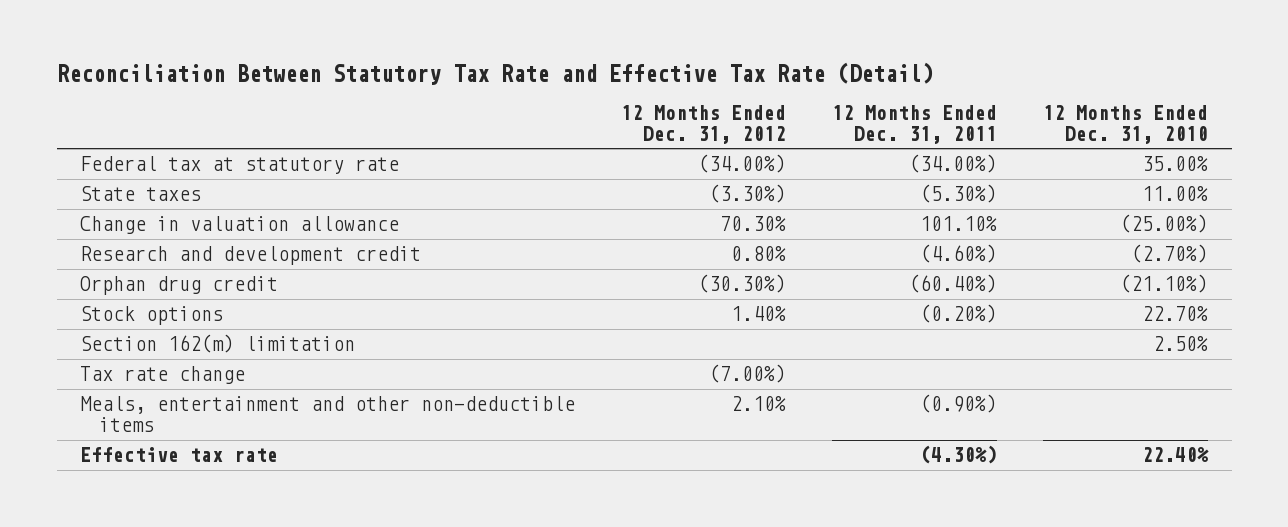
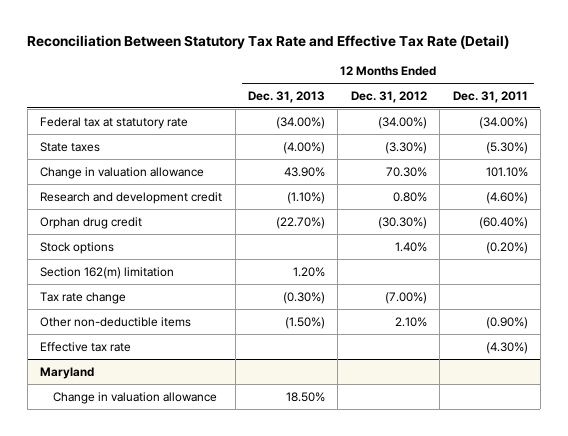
- | 12 Months Ended Dec. 31, 2012 | 12 Months Ended Dec. 31, 2011 | 12 Months Ended Dec. 31, 2010
+ | 12 Months Ended Dec. 31, 2013 | 12 Months Ended Dec. 31, 2012 | 12 Months Ended Dec. 31, 2011
- Meals, entertainment and other non-deductible items | 2.10% | (0.90%) |
+ Other non-deductible items | (1.50%) | 2.10% | (0.90%)
+ Maryland
+ Change in valuation allowance | 18.50% | |

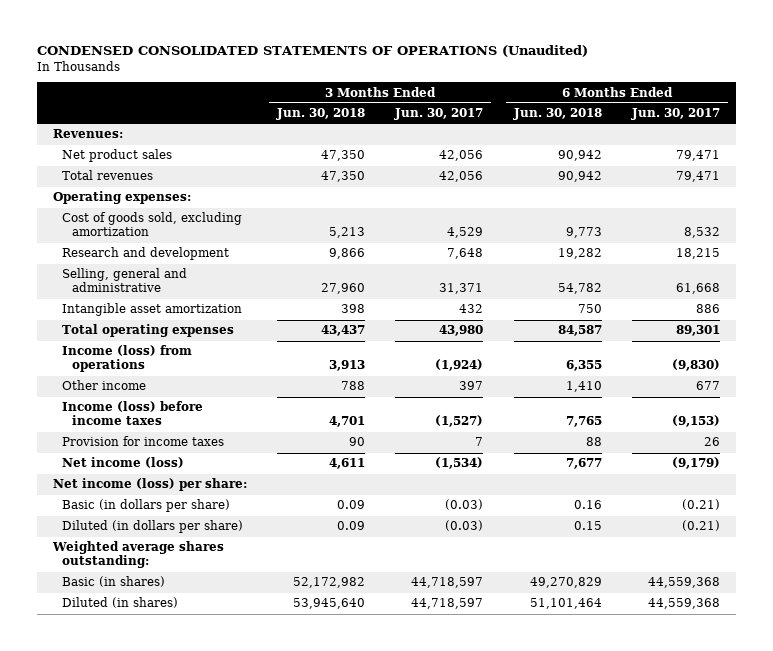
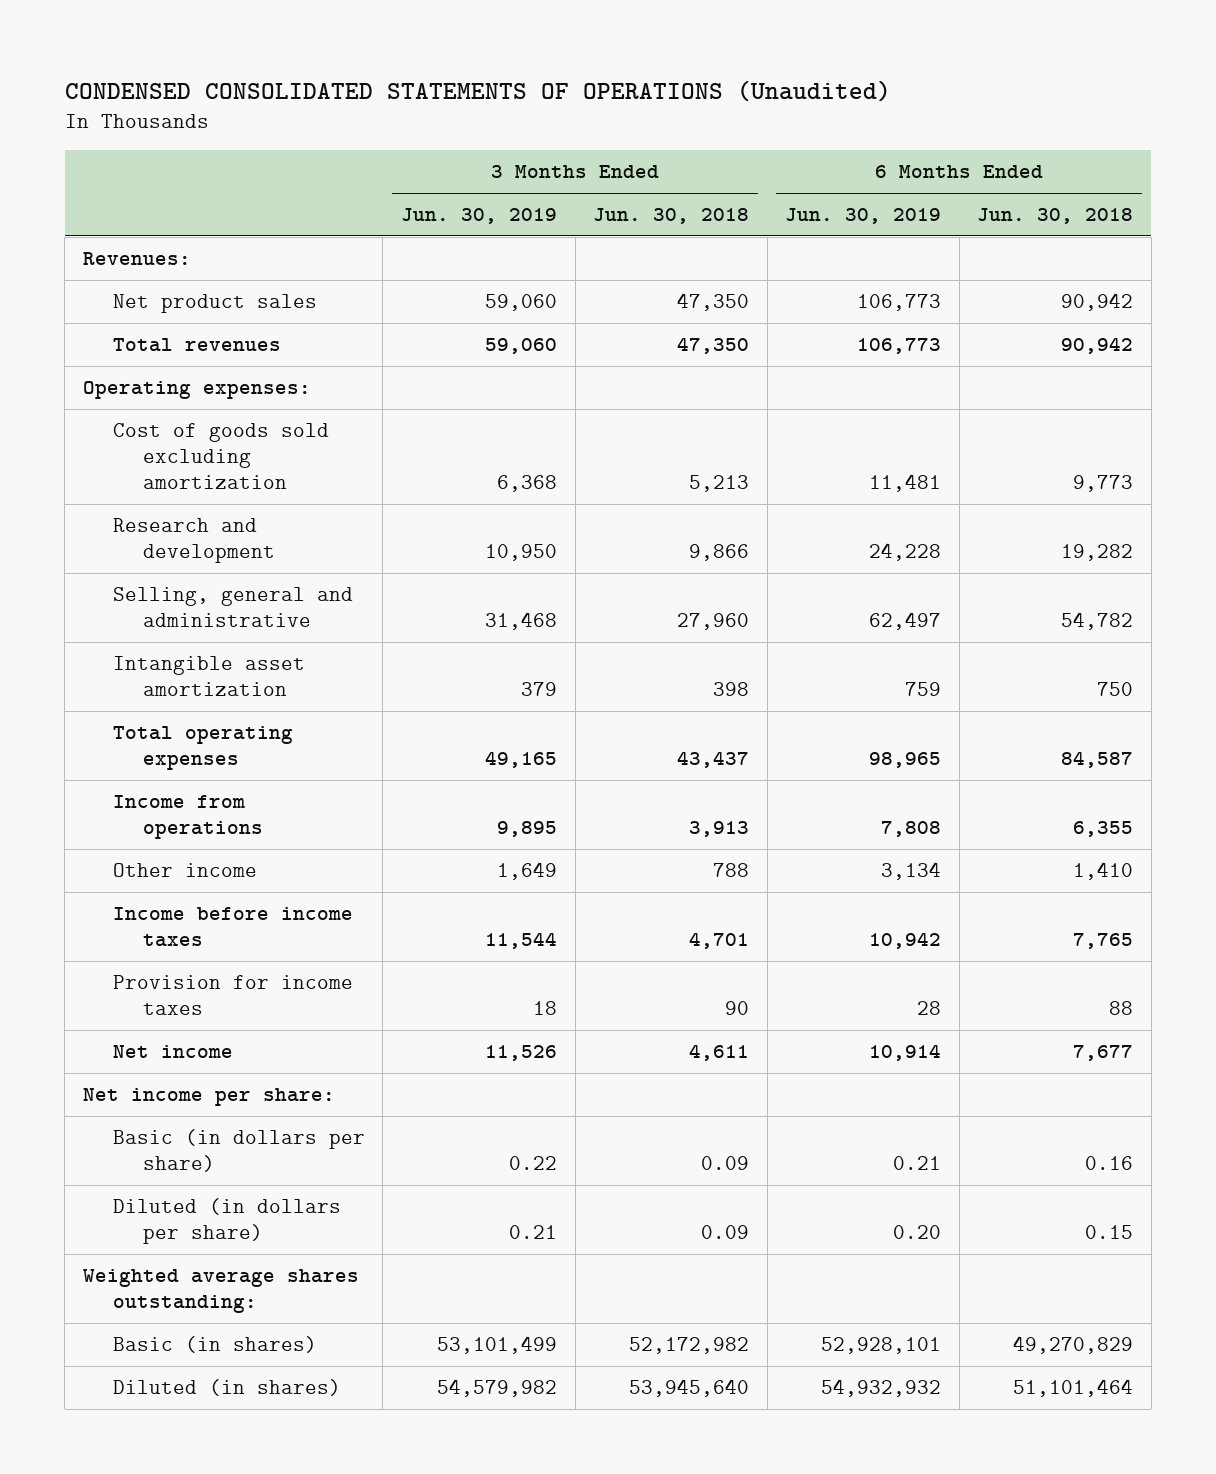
- | 3 Months Ended Jun. 30, 2018 | 3 Months Ended Jun. 30, 2017 | 6 Months Ended Jun. 30, 2018 | 6 Months Ended Jun. 30, 2017
+ | 3 Months Ended Jun. 30, 2019 | 3 Months Ended Jun. 30, 2018 | 6 Months Ended Jun. 30, 2019 | 6 Months Ended Jun. 30, 2018
- Cost of goods sold, excluding amortization | 5,213 | 4,529 | 9,773 | 8,532
+ Cost of goods sold excluding amortization | 6,368 | 5,213 | 11,481 | 9,773
- Income (loss) from operations | 3,913 | (1,924) | 6,355 | (9,830)
+ Income from operations | 9,895 | 3,913 | 7,808 | 6,355
- Income (loss) before income taxes | 4,701 | (1,527) | 7,765 | (9,153)
+ Income before income taxes | 11,544 | 4,701 | 10,942 | 7,765
- Net income (loss) | 4,611 | (1,534) | 7,677 | (9,179)
- Net income (loss) per share:
+ Net income | 11,526 | 4,611 | 10,914 | 7,677
+ Net income per share:

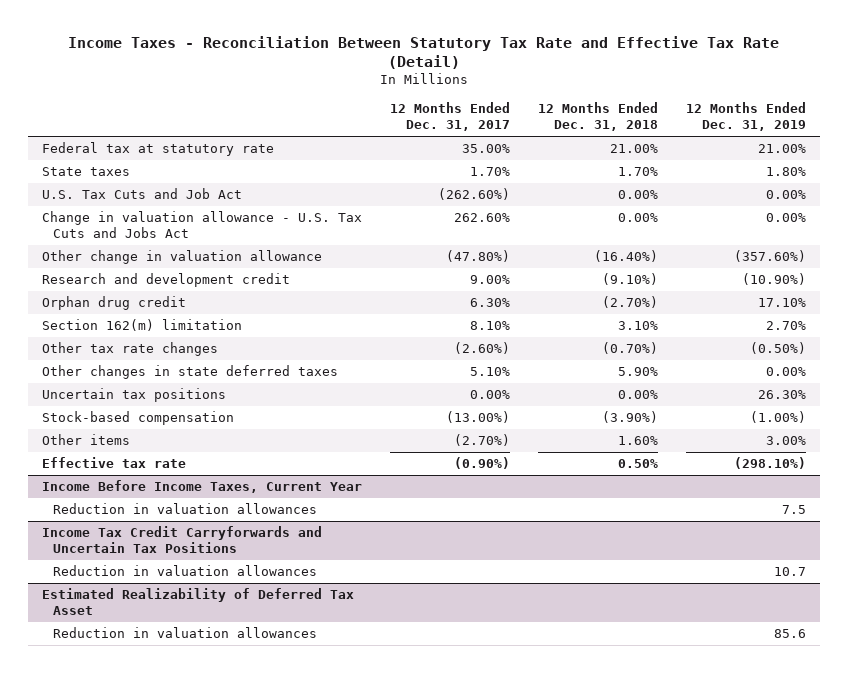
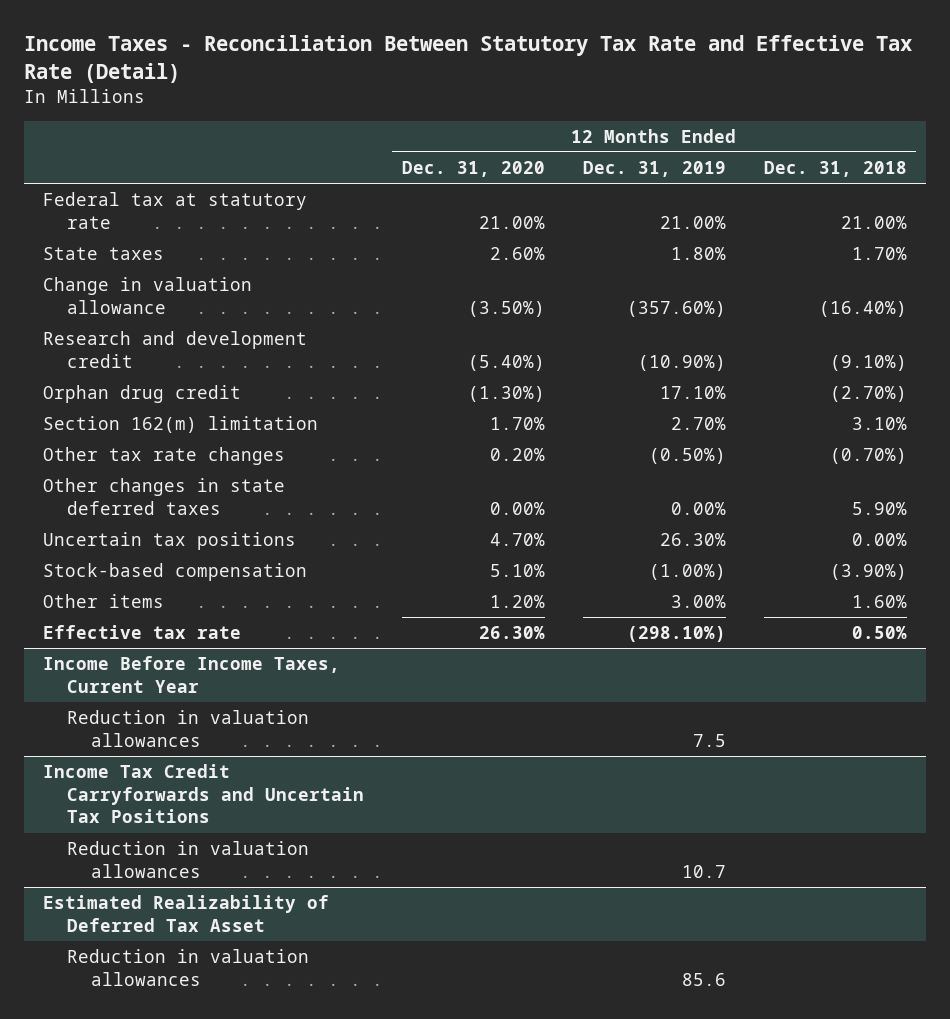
- | 12 Months Ended Dec. 31, 2017 | 12 Months Ended Dec. 31, 2018 | 12 Months Ended Dec. 31, 2019
+ | 12 Months Ended Dec. 31, 2020 | 12 Months Ended Dec. 31, 2019 | 12 Months Ended Dec. 31, 2018
- U.S. Tax Cuts and Job Act | (262.60%) | 0.00% | 0.00%
- Change in valuation allowance - U.S. Tax Cuts and Jobs Act | 262.60% | 0.00% | 0.00%
- Other change in valuation allowance | (47.80%) | (16.40%) | (357.60%)
+ Change in valuation allowance | (3.50%) | (357.60%) | (16.40%)

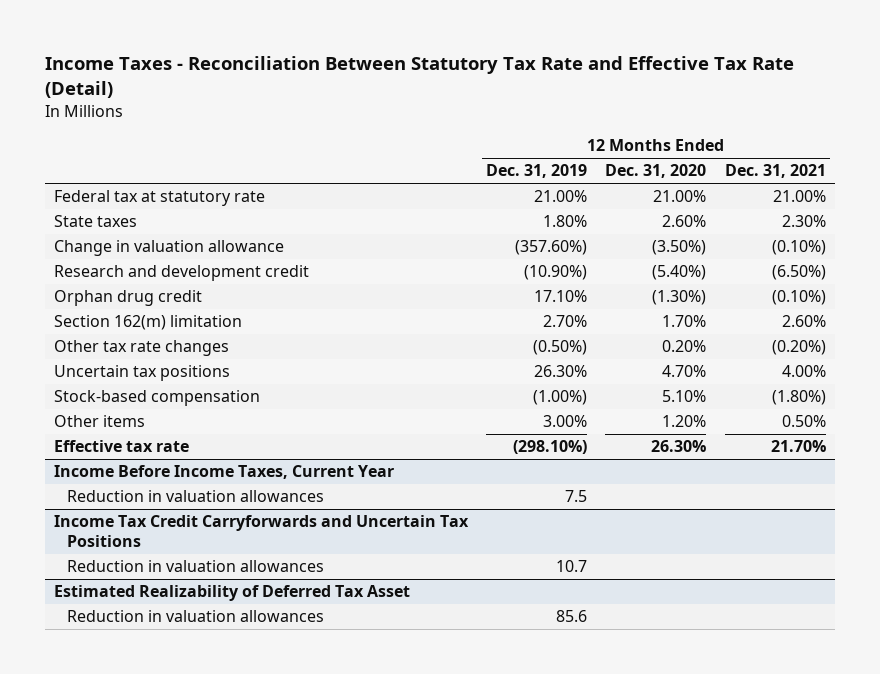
- | 12 Months Ended Dec. 31, 2020 | 12 Months Ended Dec. 31, 2019 | 12 Months Ended Dec. 31, 2018
+ | 12 Months Ended Dec. 31, 2019 | 12 Months Ended Dec. 31, 2020 | 12 Months Ended Dec. 31, 2021
- Other changes in state deferred taxes | 0.00% | 0.00% | 5.90%

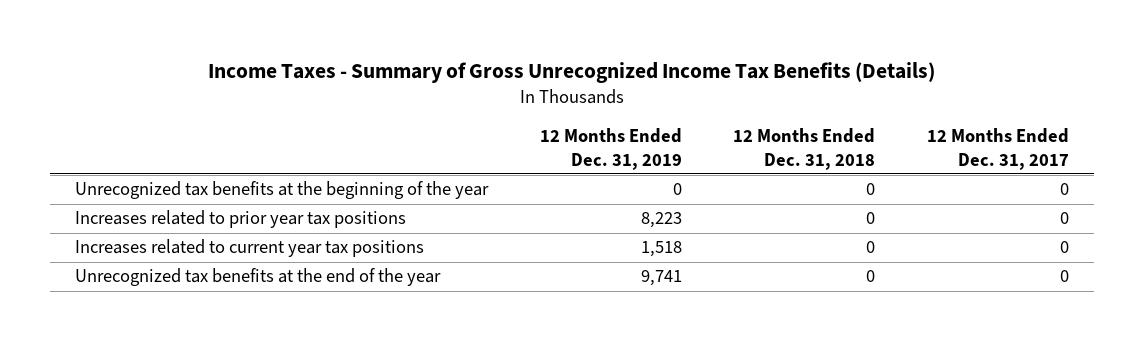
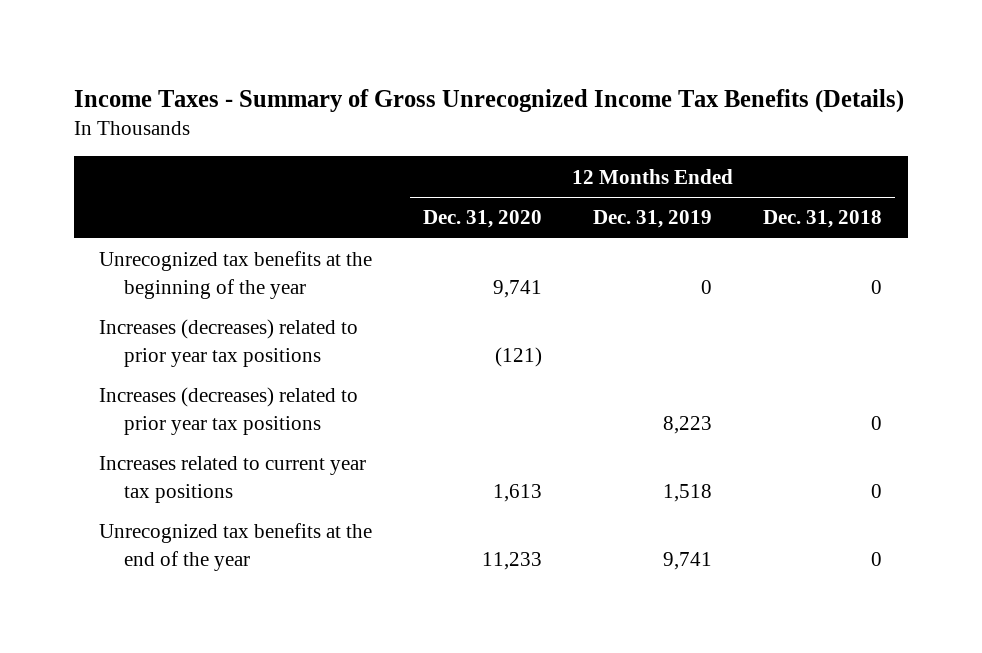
- | 12 Months Ended Dec. 31, 2019 | 12 Months Ended Dec. 31, 2018 | 12 Months Ended Dec. 31, 2017
+ | 12 Months Ended Dec. 31, 2020 | 12 Months Ended Dec. 31, 2019 | 12 Months Ended Dec. 31, 2018
- Increases related to prior year tax positions | 8,223 | 0 | 0
+ Increases (decreases) related to prior year tax positions | (121) | |
+ Increases (decreases) related to prior year tax positions | | 8,223 | 0

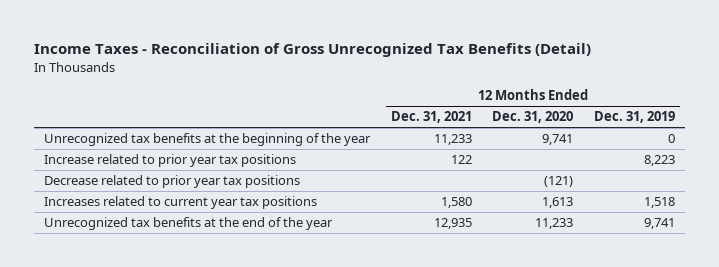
- Income Taxes - Summary of Gross Unrecognized Income Tax Benefits (Details)
+ Income Taxes - Reconciliation of Gross Unrecognized Tax Benefits (Detail)
- | 12 Months Ended Dec. 31, 2020 | 12 Months Ended Dec. 31, 2019 | 12 Months Ended Dec. 31, 2018
+ | 12 Months Ended Dec. 31, 2021 | 12 Months Ended Dec. 31, 2020 | 12 Months Ended Dec. 31, 2019
- Increases (decreases) related to prior year tax positions | (121) | |
- Increases (decreases) related to prior year tax positions | | 8,223 | 0
+ Increase related to prior year tax positions | 122 | | 8,223
+ Decrease related to prior year tax positions | | (121) |

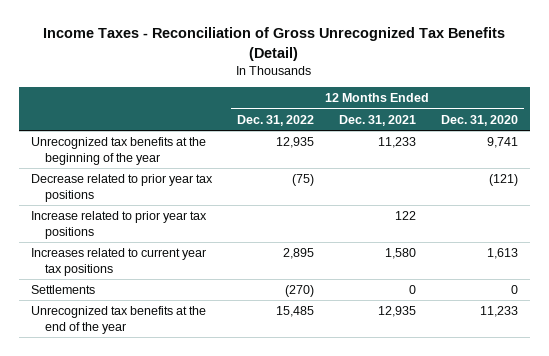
- | 12 Months Ended Dec. 31, 2021 | 12 Months Ended Dec. 31, 2020 | 12 Months Ended Dec. 31, 2019
+ | 12 Months Ended Dec. 31, 2022 | 12 Months Ended Dec. 31, 2021 | 12 Months Ended Dec. 31, 2020
moved down: Increase related to prior year tax positions | | 122 |
+ Settlements | (270) | 0 | 0

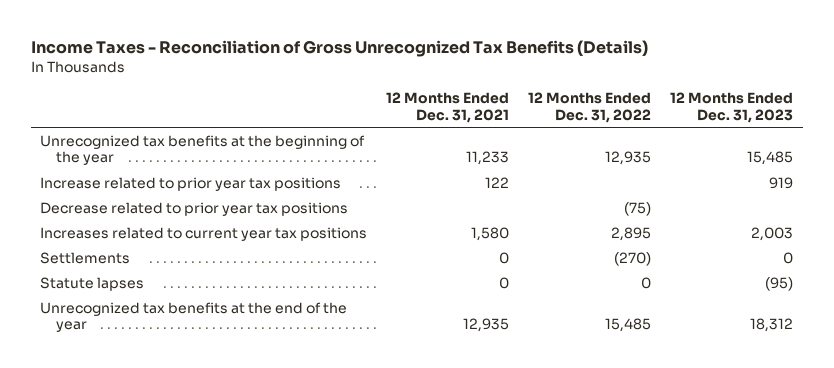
- Income Taxes - Reconciliation of Gross Unrecognized Tax Benefits (Detail)
+ Income Taxes - Reconciliation of Gross Unrecognized Tax Benefits (Details)
- | 12 Months Ended Dec. 31, 2022 | 12 Months Ended Dec. 31, 2021 | 12 Months Ended Dec. 31, 2020
+ | 12 Months Ended Dec. 31, 2021 | 12 Months Ended Dec. 31, 2022 | 12 Months Ended Dec. 31, 2023
moved down: Decrease related to prior year tax positions | | (75) |
+ Statute lapses | 0 | 0 | (95)

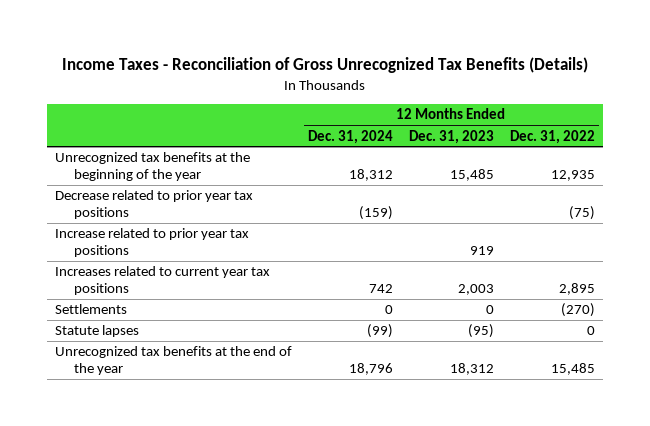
- | 12 Months Ended Dec. 31, 2021 | 12 Months Ended Dec. 31, 2022 | 12 Months Ended Dec. 31, 2023
+ | 12 Months Ended Dec. 31, 2024 | 12 Months Ended Dec. 31, 2023 | 12 Months Ended Dec. 31, 2022
moved down: Increase related to prior year tax positions | | 919 |

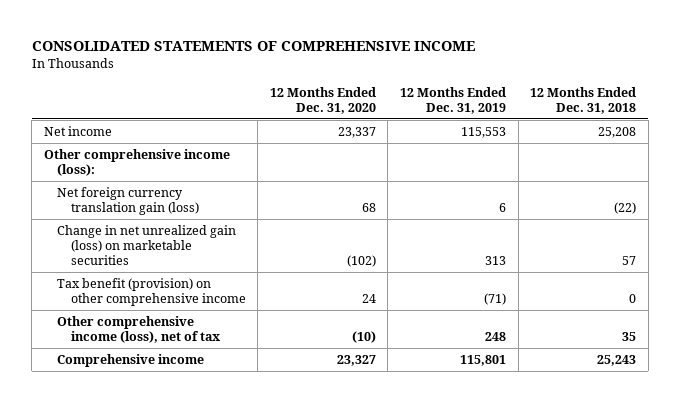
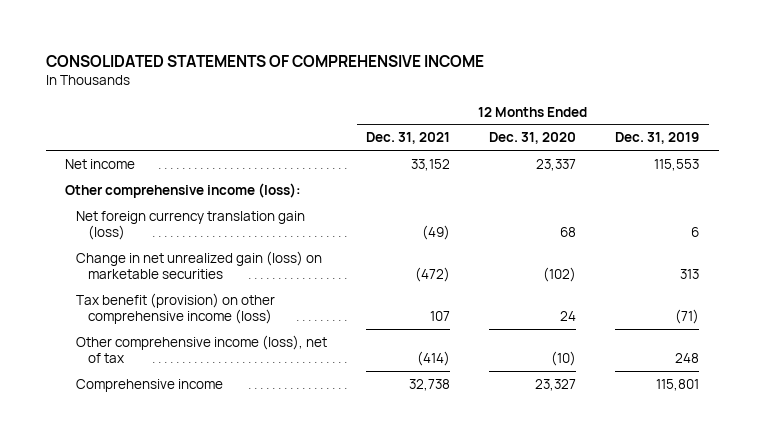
- | 12 Months Ended Dec. 31, 2020 | 12 Months Ended Dec. 31, 2019 | 12 Months Ended Dec. 31, 2018
+ | 12 Months Ended Dec. 31, 2021 | 12 Months Ended Dec. 31, 2020 | 12 Months Ended Dec. 31, 2019
- Tax benefit (provision) on other comprehensive income | 24 | (71) | 0
+ Tax benefit (provision) on other comprehensive income (loss) | 107 | 24 | (71)

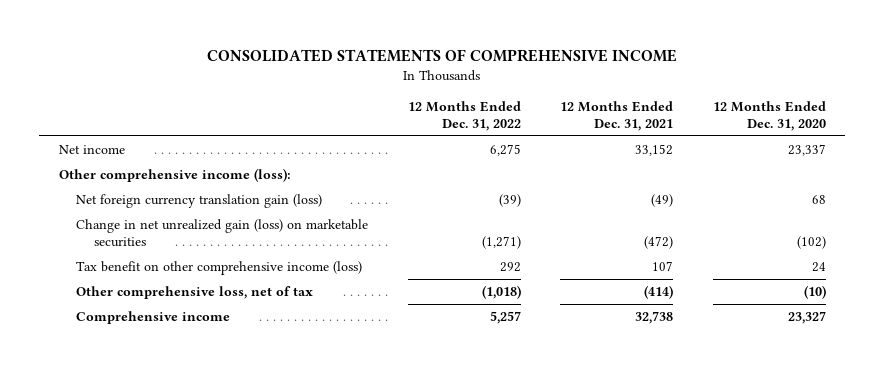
- | 12 Months Ended Dec. 31, 2021 | 12 Months Ended Dec. 31, 2020 | 12 Months Ended Dec. 31, 2019
+ | 12 Months Ended Dec. 31, 2022 | 12 Months Ended Dec. 31, 2021 | 12 Months Ended Dec. 31, 2020
- Tax benefit (provision) on other comprehensive income (loss) | 107 | 24 | (71)
- Other comprehensive income (loss), net of tax | (414) | (10) | 248
+ Tax benefit on other comprehensive income (loss) | 292 | 107 | 24
+ Other comprehensive loss, net of tax | (1,018) | (414) | (10)

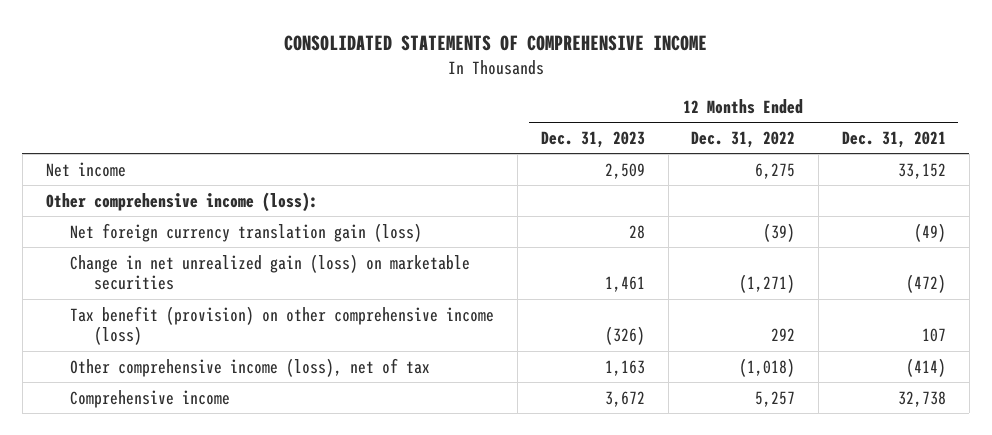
- | 12 Months Ended Dec. 31, 2022 | 12 Months Ended Dec. 31, 2021 | 12 Months Ended Dec. 31, 2020
+ | 12 Months Ended Dec. 31, 2023 | 12 Months Ended Dec. 31, 2022 | 12 Months Ended Dec. 31, 2021
- Tax benefit on other comprehensive income (loss) | 292 | 107 | 24
- Other comprehensive loss, net of tax | (1,018) | (414) | (10)
+ Tax benefit (provision) on other comprehensive income (loss) | (326) | 292 | 107
+ Other comprehensive income (loss), net of tax | 1,163 | (1,018) | (414)

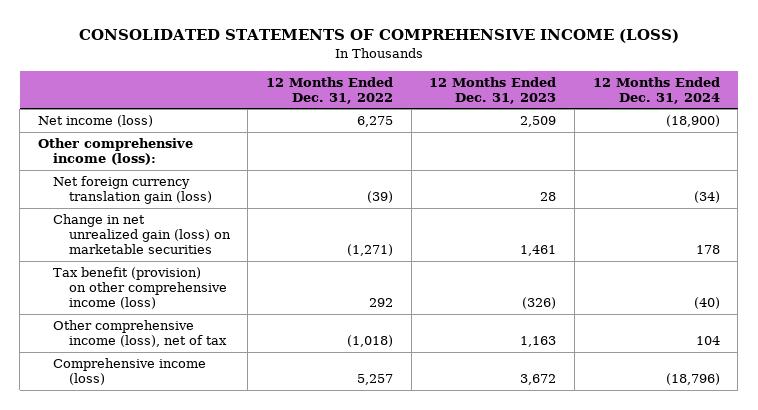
- CONSOLIDATED STATEMENTS OF COMPREHENSIVE INCOME
+ CONSOLIDATED STATEMENTS OF COMPREHENSIVE INCOME (LOSS)
- | 12 Months Ended Dec. 31, 2023 | 12 Months Ended Dec. 31, 2022 | 12 Months Ended Dec. 31, 2021
+ | 12 Months Ended Dec. 31, 2022 | 12 Months Ended Dec. 31, 2023 | 12 Months Ended Dec. 31, 2024
- Net income | 2,509 | 6,275 | 33,152
+ Net income (loss) | 6,275 | 2,509 | (18,900)
- Comprehensive income | 3,672 | 5,257 | 32,738
+ Comprehensive income (loss) | 5,257 | 3,672 | (18,796)

